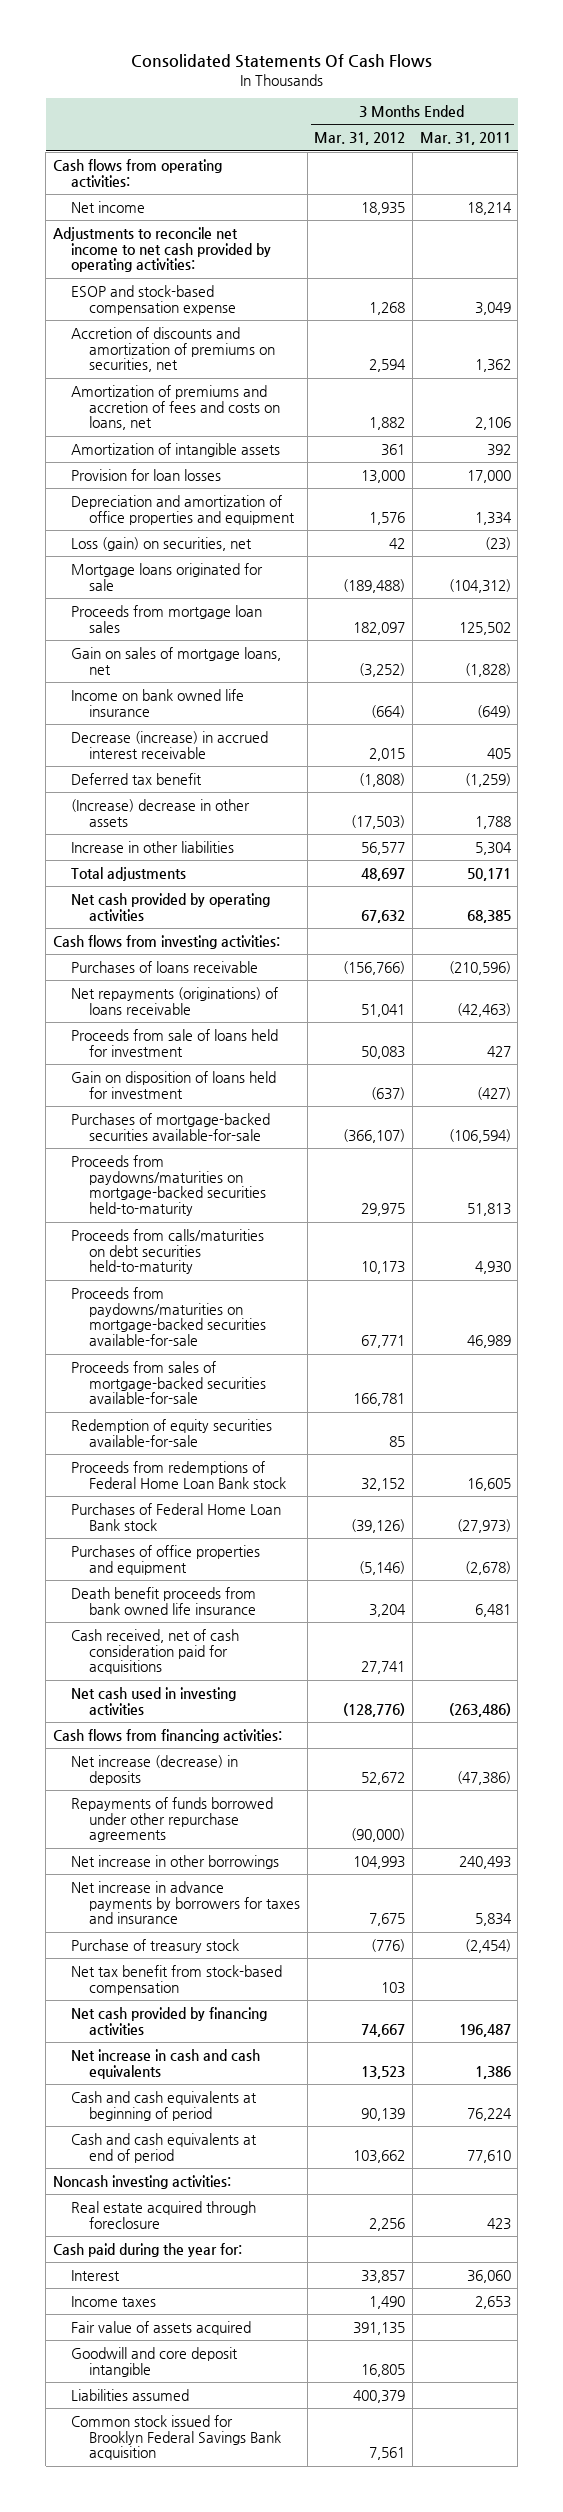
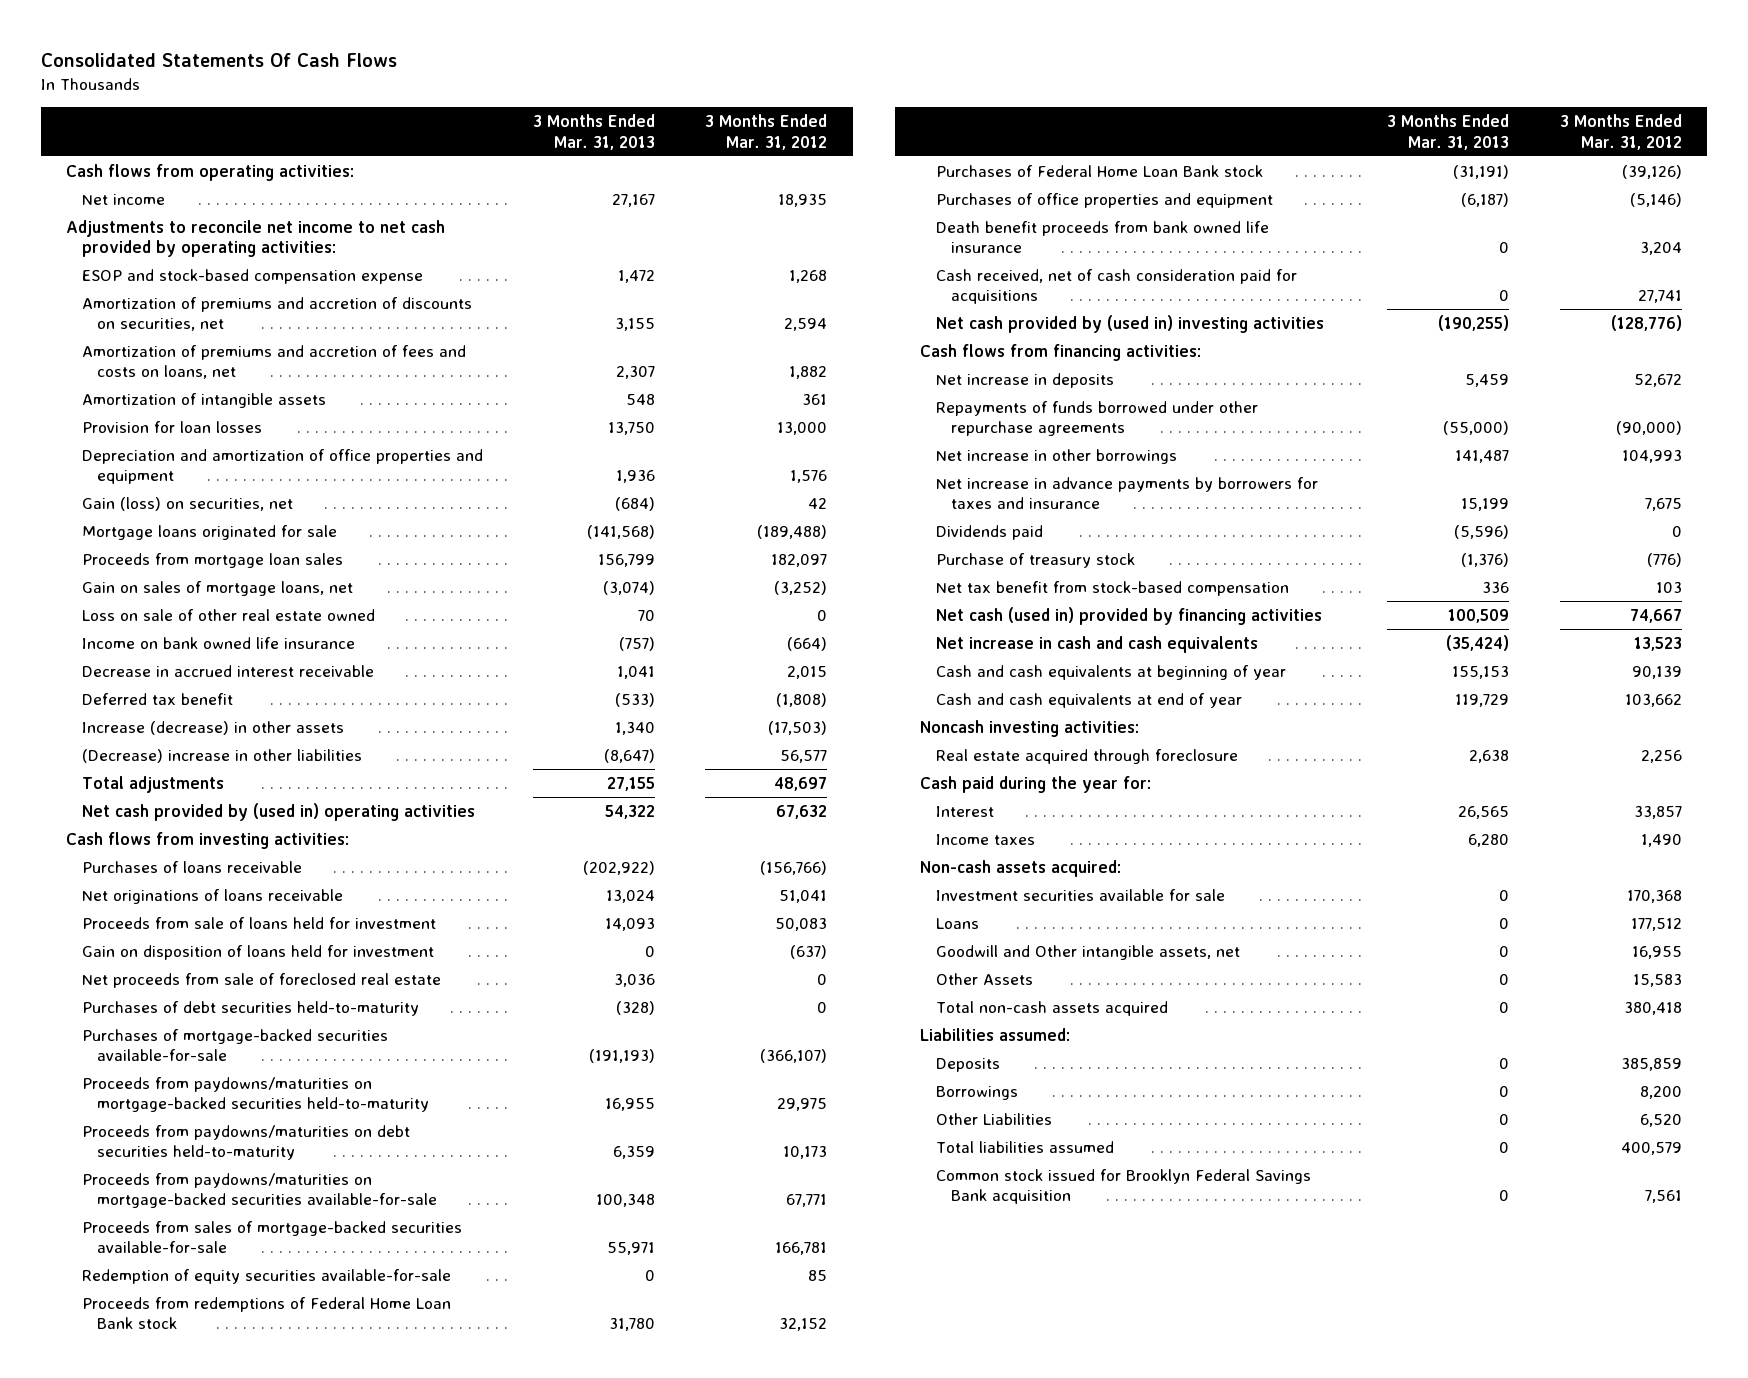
- | 3 Months Ended Mar. 31, 2012 | 3 Months Ended Mar. 31, 2011
+ | 3 Months Ended Mar. 31, 2013 | 3 Months Ended Mar. 31, 2012
- Accretion of discounts and amortization of premiums on securities, net | 2,594 | 1,362
+ Amortization of premiums and accretion of discounts on securities, net | 3,155 | 2,594
- Loss (gain) on securities, net | 42 | (23)
+ Gain (loss) on securities, net | (684) | 42
+ Loss on sale of other real estate owned | 70 | 0
- Decrease (increase) in accrued interest receivable | 2,015 | 405
+ Decrease in accrued interest receivable | 1,041 | 2,015
- (Increase) decrease in other assets | (17,503) | 1,788
- Increase in other liabilities | 56,577 | 5,304
+ Increase (decrease) in other assets | 1,340 | (17,503)
+ (Decrease) increase in other liabilities | (8,647) | 56,577
- Net cash provided by operating activities | 67,632 | 68,385
+ Net cash provided by (used in) operating activities | 54,322 | 67,632
- Net repayments (originations) of loans receivable | 51,041 | (42,463)
+ Net originations of loans receivable | 13,024 | 51,041
+ Net proceeds from sale of foreclosed real estate | 3,036 | 0
+ Purchases of debt securities held-to-maturity | (328) | 0
- Proceeds from calls/maturities on debt securities held-to-maturity | 10,173 | 4,930
+ Proceeds from paydowns/maturities on debt securities held-to-maturity | 6,359 | 10,173
- Net cash used in investing activities | (128,776) | (263,486)
+ Net cash provided by (used in) investing activities | (190,255) | (128,776)
- Net increase (decrease) in deposits | 52,672 | (47,386)
+ Net increase in deposits | 5,459 | 52,672
+ Dividends paid | (5,596) | 0
- Net cash provided by financing activities | 74,667 | 196,487
+ Net cash (used in) provided by financing activities | 100,509 | 74,667
- Cash and cash equivalents at beginning of period | 90,139 | 76,224
- Cash and cash equivalents at end of period | 103,662 | 77,610
+ Cash and cash equivalents at beginning of year | 155,153 | 90,139
+ Cash and cash equivalents at end of year | 119,729 | 103,662
- Fair value of assets acquired | 391,135 |
- Goodwill and core deposit intangible | 16,805 |
- Liabilities assumed | 400,379 |
+ Non-cash assets acquired:
+ Investment securities available for sale | 0 | 170,368
+ Loans | 0 | 177,512
+ Goodwill and Other intangible assets, net | 0 | 16,955
+ Other Assets | 0 | 15,583
+ Total non-cash assets acquired | 0 | 380,418
+ Liabilities assumed:
+ Deposits | 0 | 385,859
+ Borrowings | 0 | 8,200
+ Other Liabilities | 0 | 6,520
+ Total liabilities assumed | 0 | 400,579

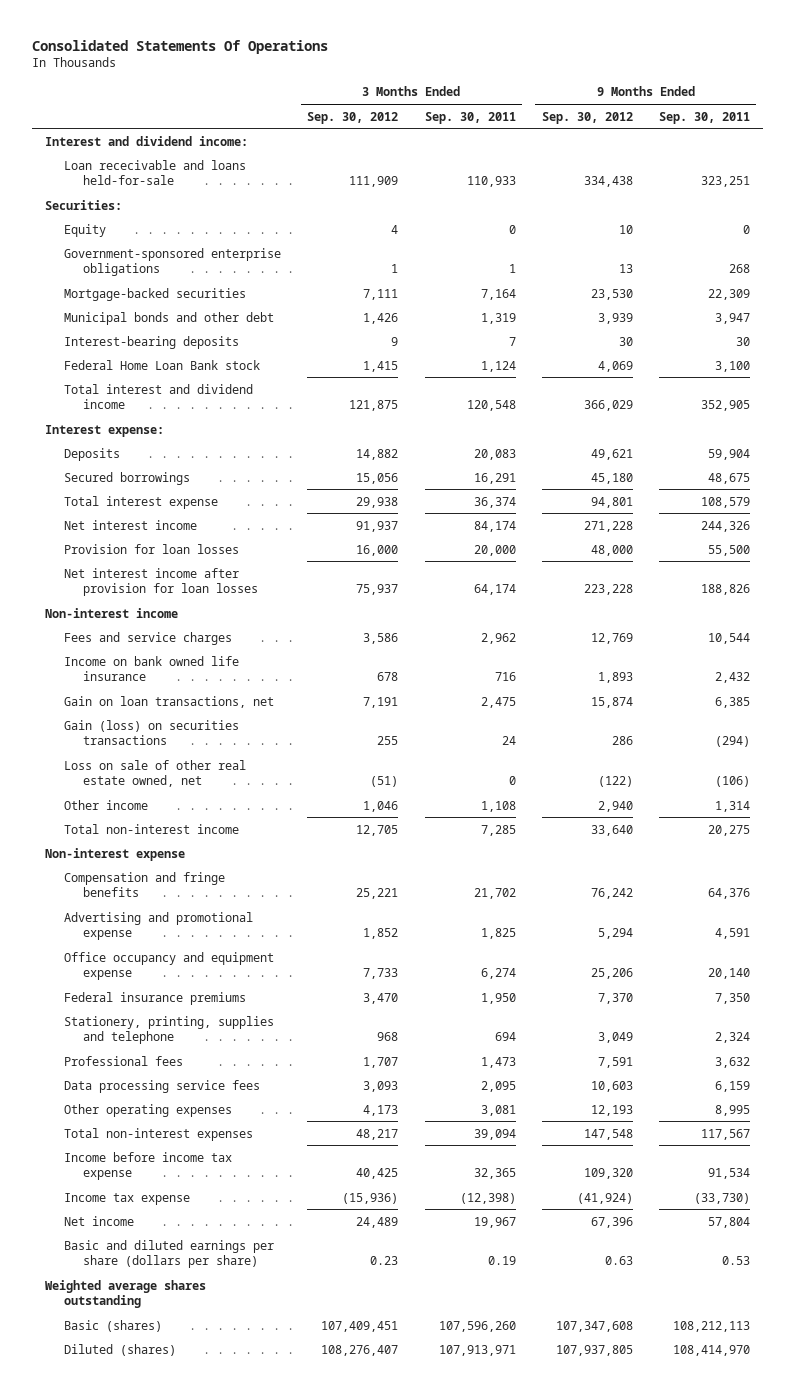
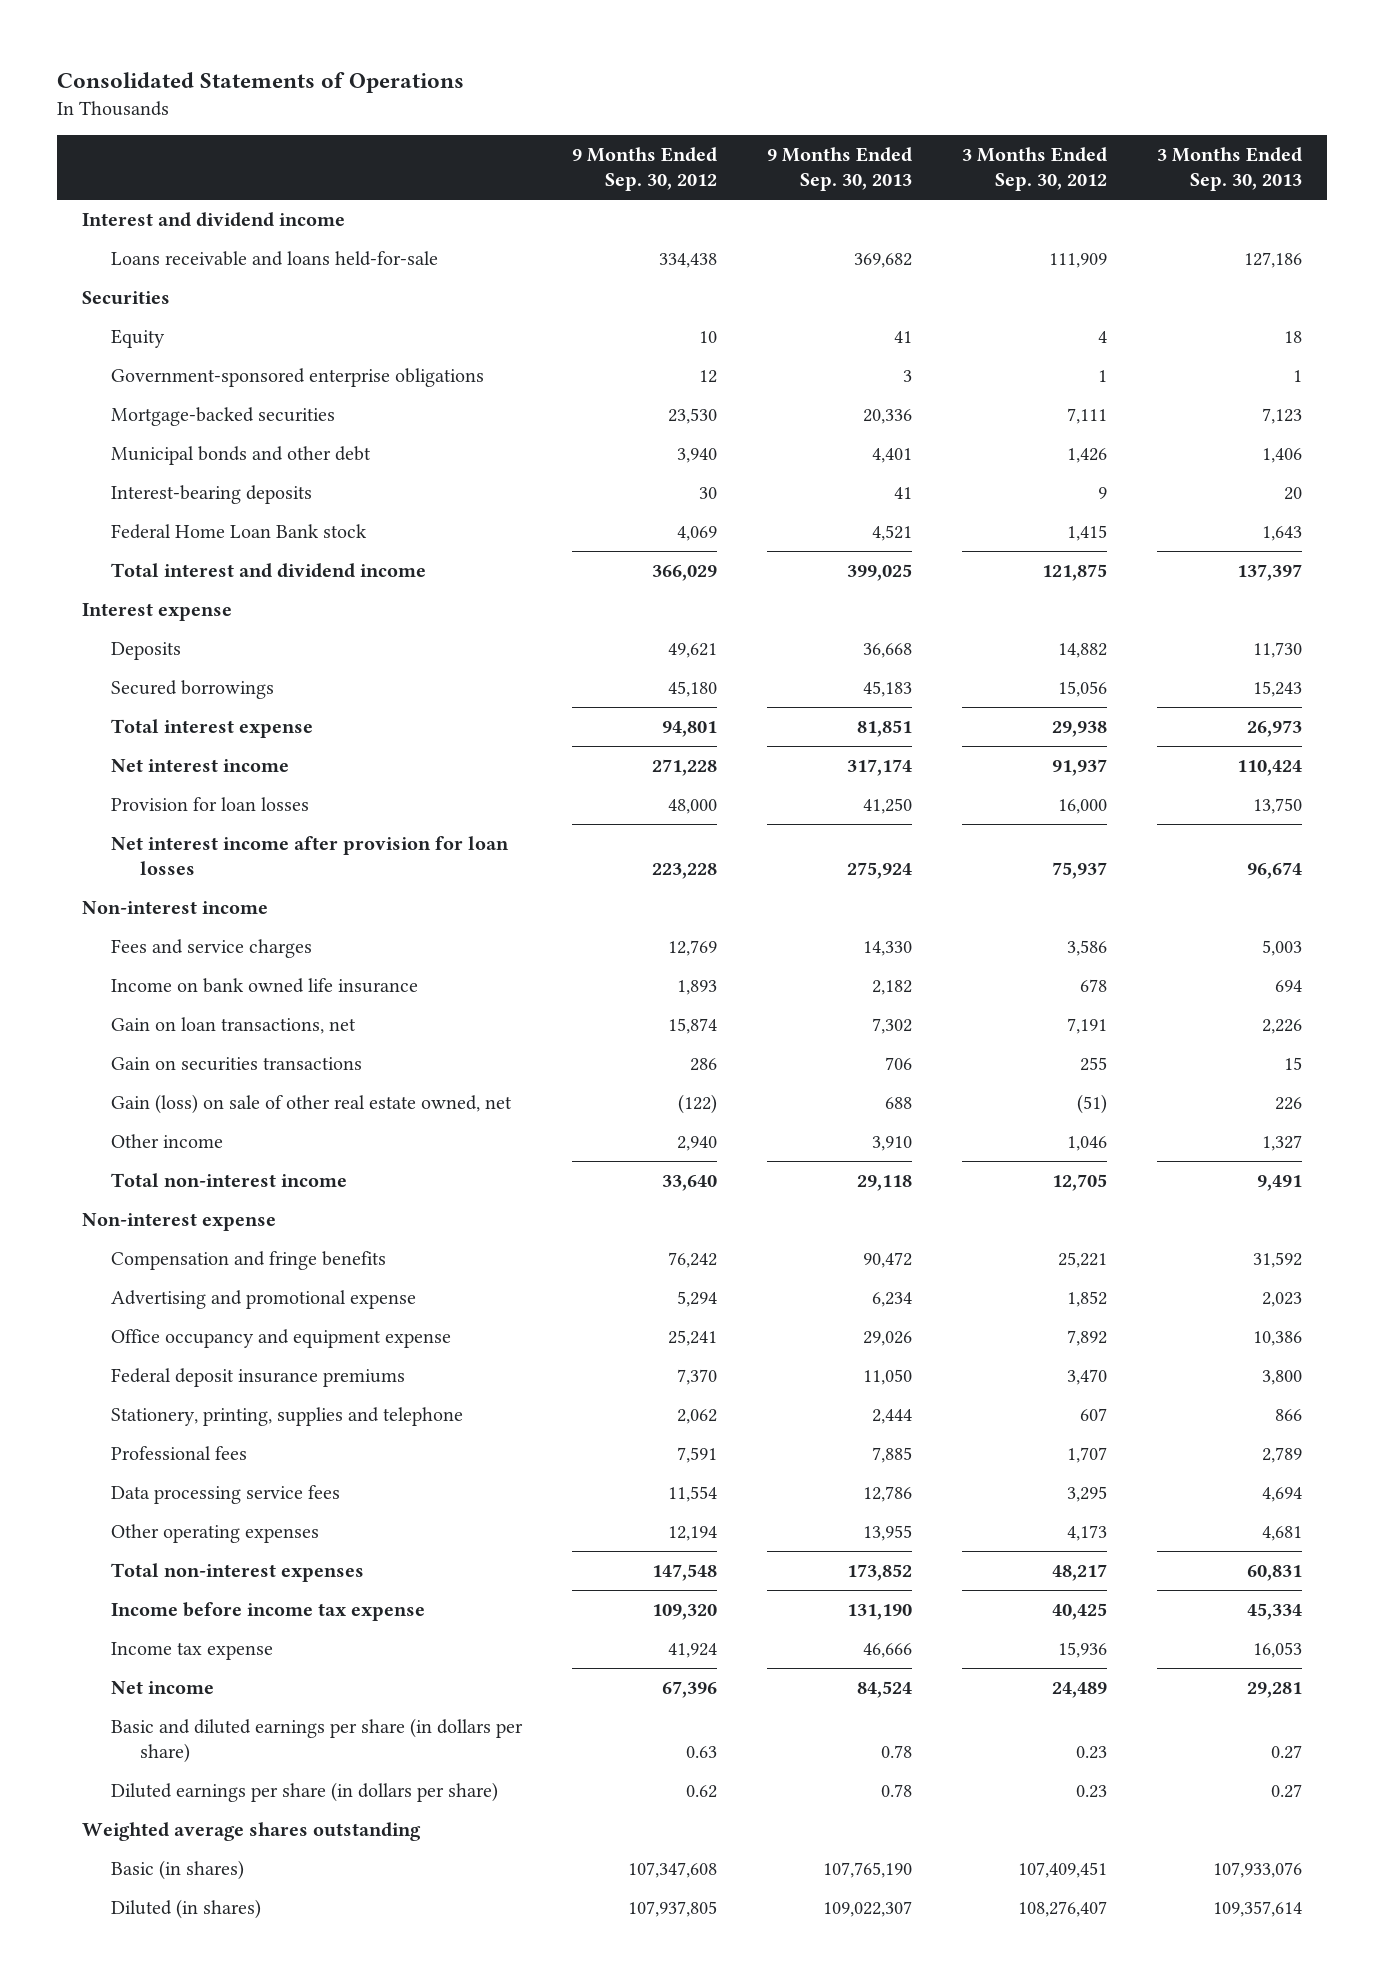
- Consolidated Statements Of Operations
+ Consolidated Statements of Operations
- | 3 Months Ended Sep. 30, 2012 | 3 Months Ended Sep. 30, 2011 | 9 Months Ended Sep. 30, 2012 | 9 Months Ended Sep. 30, 2011
+ | 9 Months Ended Sep. 30, 2012 | 9 Months Ended Sep. 30, 2013 | 3 Months Ended Sep. 30, 2012 | 3 Months Ended Sep. 30, 2013
- Interest and dividend income:
- Loan rececivable and loans held-for-sale | 111,909 | 110,933 | 334,438 | 323,251
- Securities:
+ Interest and dividend income
+ Loans receivable and loans held-for-sale | 334,438 | 369,682 | 111,909 | 127,186
+ Securities
- Government-sponsored enterprise obligations | 1 | 1 | 13 | 268
+ Government-sponsored enterprise obligations | 12 | 3 | 1 | 1
- Municipal bonds and other debt | 1,426 | 1,319 | 3,939 | 3,947
+ Municipal bonds and other debt | 3,940 | 4,401 | 1,426 | 1,406
- Interest expense:
+ Interest expense
- Gain (loss) on securities transactions | 255 | 24 | 286 | (294)
- Loss on sale of other real estate owned, net | (51) | 0 | (122) | (106)
+ Gain on securities transactions | 286 | 706 | 255 | 15
+ Gain (loss) on sale of other real estate owned, net | (122) | 688 | (51) | 226
- Office occupancy and equipment expense | 7,733 | 6,274 | 25,206 | 20,140
- Federal insurance premiums | 3,470 | 1,950 | 7,370 | 7,350
- Stationery, printing, supplies and telephone | 968 | 694 | 3,049 | 2,324
+ Office occupancy and equipment expense | 25,241 | 29,026 | 7,892 | 10,386
+ Federal deposit insurance premiums | 7,370 | 11,050 | 3,470 | 3,800
+ Stationery, printing, supplies and telephone | 2,062 | 2,444 | 607 | 866
- Data processing service fees | 3,093 | 2,095 | 10,603 | 6,159
- Other operating expenses | 4,173 | 3,081 | 12,193 | 8,995
+ Data processing service fees | 11,554 | 12,786 | 3,295 | 4,694
+ Other operating expenses | 12,194 | 13,955 | 4,173 | 4,681
- Income tax expense | (15,936) | (12,398) | (41,924) | (33,730)
+ Income tax expense | 41,924 | 46,666 | 15,936 | 16,053
- Basic and diluted earnings per share (dollars per share) | 0.23 | 0.19 | 0.63 | 0.53
+ Basic and diluted earnings per share (in dollars per share) | 0.63 | 0.78 | 0.23 | 0.27
+ Diluted earnings per share (in dollars per share) | 0.62 | 0.78 | 0.23 | 0.27
- Basic (shares) | 107,409,451 | 107,596,260 | 107,347,608 | 108,212,113
- Diluted (shares) | 108,276,407 | 107,913,971 | 107,937,805 | 108,414,970
+ Basic (in shares) | 107,347,608 | 107,765,190 | 107,409,451 | 107,933,076
+ Diluted (in shares) | 107,937,805 | 109,022,307 | 108,276,407 | 109,357,614

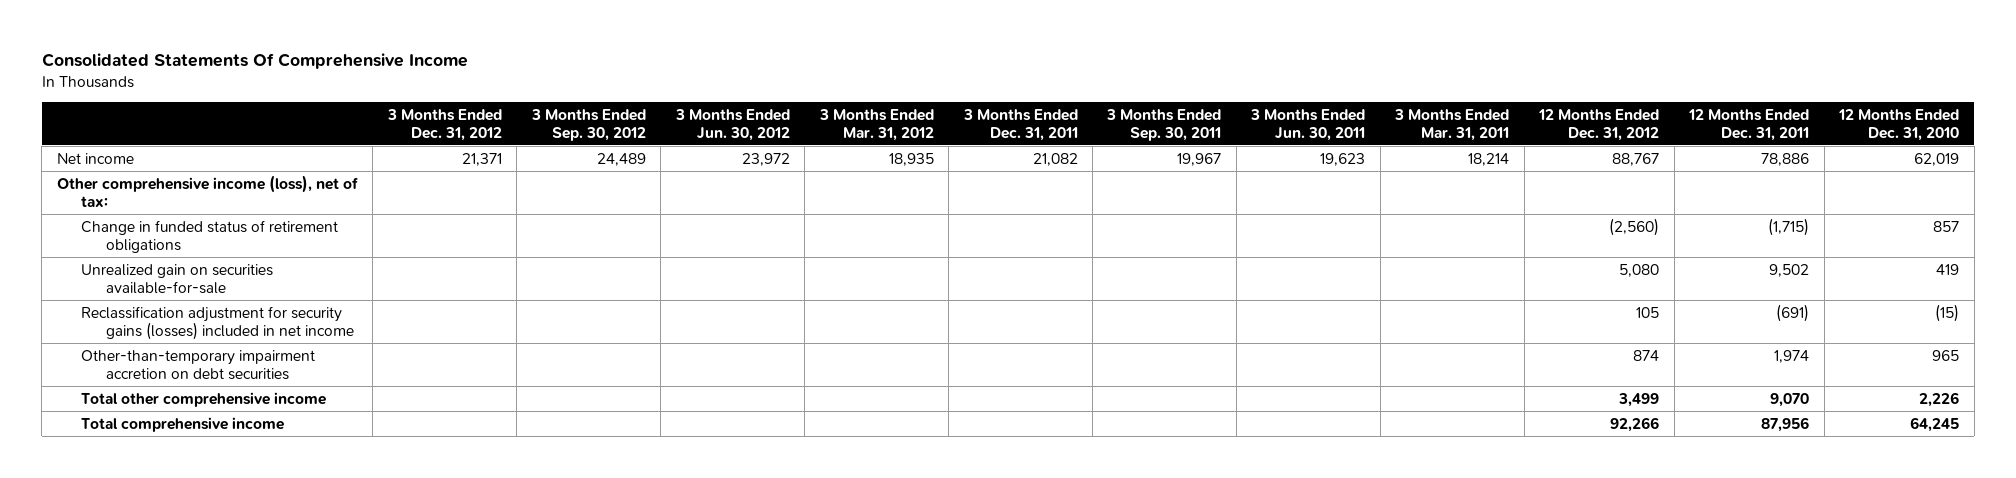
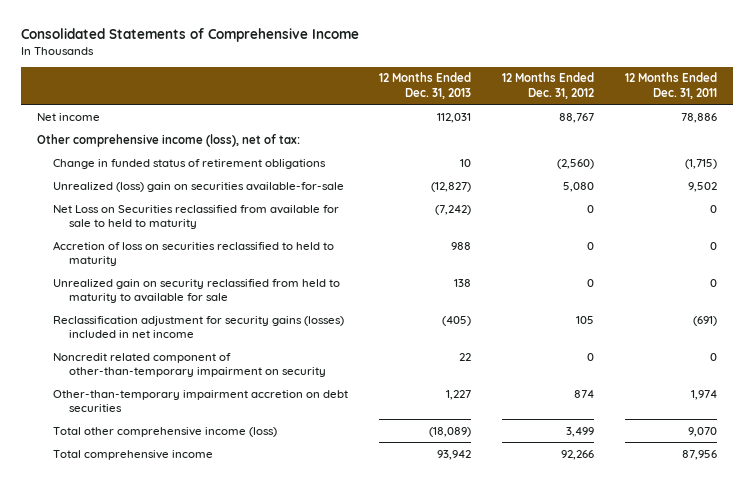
- Consolidated Statements Of Comprehensive Income
+ Consolidated Statements of Comprehensive Income
- | 3 Months Ended Dec. 31, 2012 | 3 Months Ended Sep. 30, 2012 | 3 Months Ended Jun. 30, 2012 | 3 Months Ended Mar. 31, 2012 | 3 Months Ended Dec. 31, 2011 | 3 Months Ended Sep. 30, 2011 | 3 Months Ended Jun. 30, 2011 | 3 Months Ended Mar. 31, 2011 | 12 Months Ended Dec. 31, 2012 | 12 Months Ended Dec. 31, 2011 | 12 Months Ended Dec. 31, 2010
+ | 12 Months Ended Dec. 31, 2013 | 12 Months Ended Dec. 31, 2012 | 12 Months Ended Dec. 31, 2011
- Unrealized gain on securities available-for-sale | | | | | | | | | 5,080 | 9,502 | 419
+ Unrealized (loss) gain on securities available-for-sale | (12,827) | 5,080 | 9,502
+ Net Loss on Securities reclassified from available for sale to held to maturity | (7,242) | 0 | 0
+ Accretion of loss on securities reclassified to held to maturity | 988 | 0 | 0
+ Unrealized gain on security reclassified from held to maturity to available for sale | 138 | 0 | 0
+ Noncredit related component of other-than-temporary impairment on security | 22 | 0 | 0
- Total other comprehensive income | | | | | | | | | 3,499 | 9,070 | 2,226
+ Total other comprehensive income (loss) | (18,089) | 3,499 | 9,070

